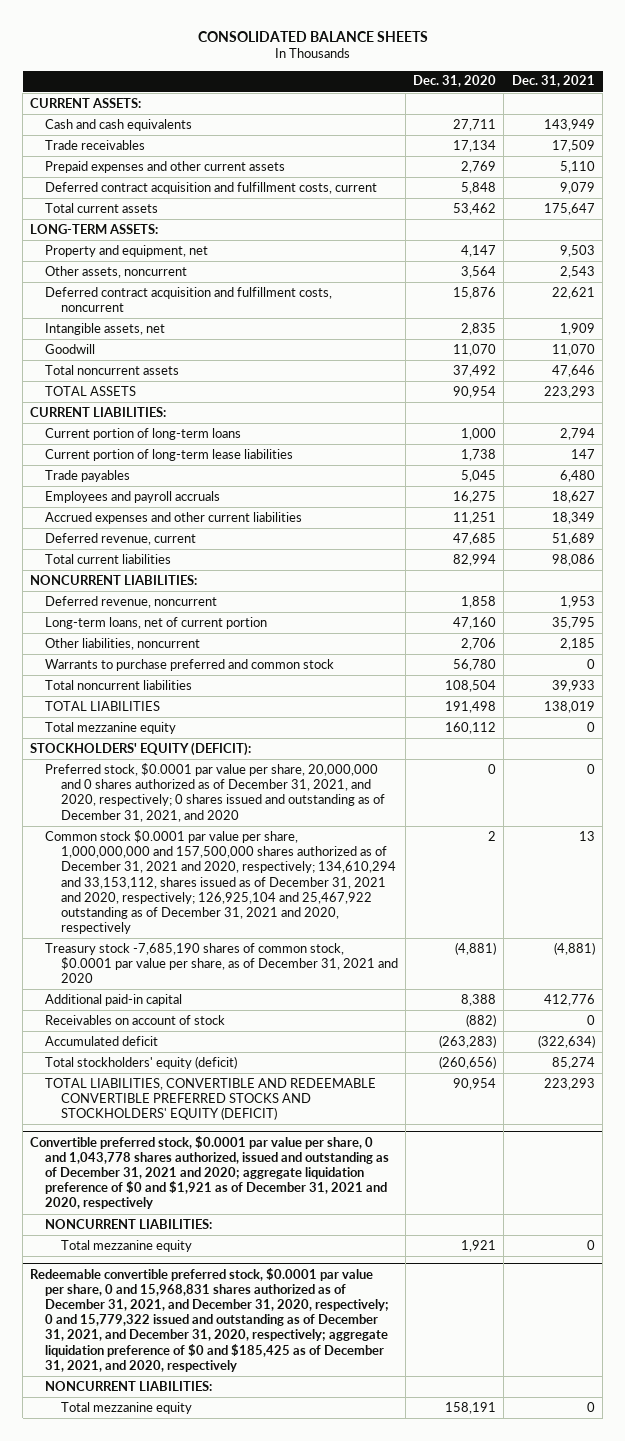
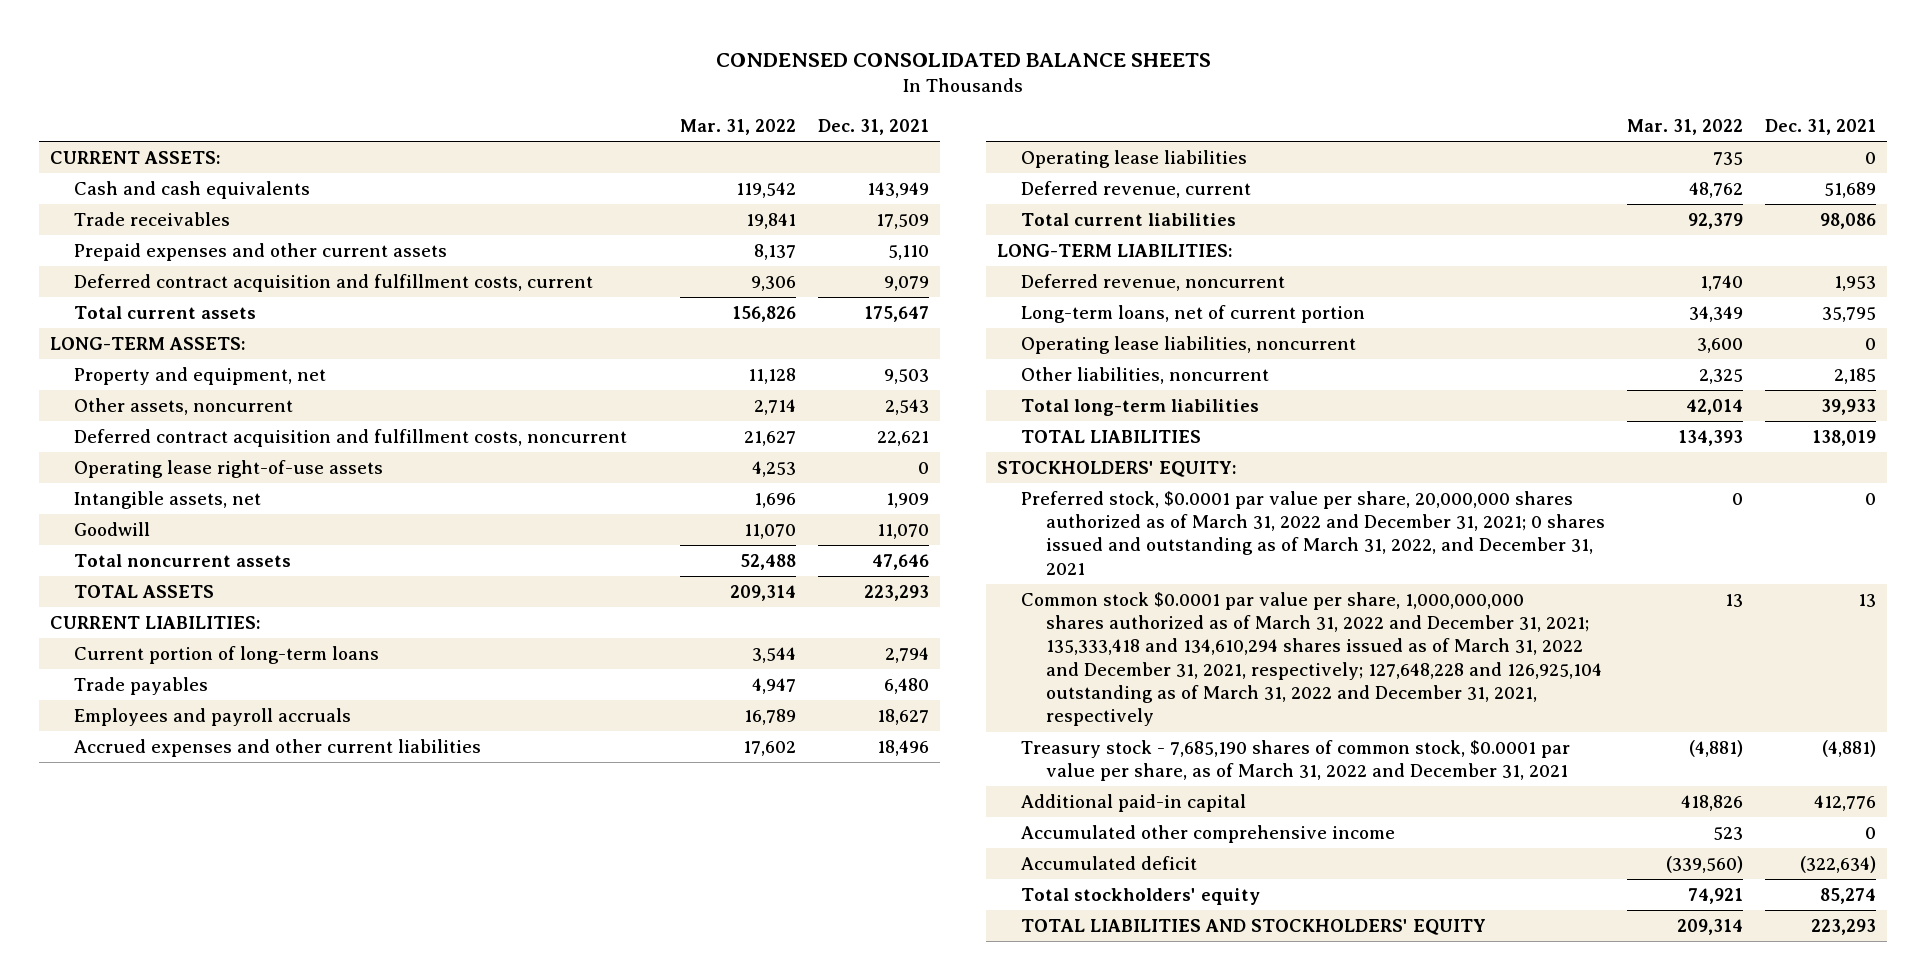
- CONSOLIDATED BALANCE SHEETS
+ CONDENSED CONSOLIDATED BALANCE SHEETS
- | Dec. 31, 2020 | Dec. 31, 2021
+ | Mar. 31, 2022 | Dec. 31, 2021
+ Operating lease right-of-use assets | 4,253 | 0
- Current portion of long-term lease liabilities | 1,738 | 147
- Accrued expenses and other current liabilities | 11,251 | 18,349
+ Accrued expenses and other current liabilities | 17,602 | 18,496
+ Operating lease liabilities | 735 | 0
- NONCURRENT LIABILITIES:
+ LONG-TERM LIABILITIES:
+ Operating lease liabilities, noncurrent | 3,600 | 0
- Warrants to purchase preferred and common stock | 56,780 | 0
- Total noncurrent liabilities | 108,504 | 39,933
+ Total long-term liabilities | 42,014 | 39,933
- Total mezzanine equity | 160,112 | 0
- STOCKHOLDERS' EQUITY (DEFICIT):
- Preferred stock, $0.0001 par value per share, 20,000,000 and 0 shares authorized as of December 31, 2021, and 2020, respectively; 0 shares issued and outstanding as of December 31, 2021, and 2020 | 0 | 0
- Common stock $0.0001 par value per share, 1,000,000,000 and 157,500,000 shares authorized as of December 31, 2021 and 2020, respectively; 134,610,294 and 33,153,112, shares issued as of December 31, 2021 and 2020, respectively; 126,925,104 and 25,467,922 outstanding as of December 31, 2021 and 2020, respectively | 2 | 13
- Treasury stock -7,685,190 shares of common stock, $0.0001 par value per share, as of December 31, 2021 and 2020 | (4,881) | (4,881)
+ STOCKHOLDERS' EQUITY:
+ Preferred stock, $0.0001 par value per share, 20,000,000 shares authorized as of March 31, 2022 and December 31, 2021; 0 shares issued and outstanding as of March 31, 2022, and December 31, 2021 | 0 | 0
+ Common stock $0.0001 par value per share, 1,000,000,000 shares authorized as of March 31, 2022 and December 31, 2021; 135,333,418 and 134,610,294 shares issued as of March 31, 2022 and December 31, 2021, respectively; 127,648,228 and 126,925,104 outstanding as of March 31, 2022 and December 31, 2021, respectively | 13 | 13
+ Treasury stock - 7,685,190 shares of common stock, $0.0001 par value per share, as of March 31, 2022 and December 31, 2021 | (4,881) | (4,881)
- Receivables on account of stock | (882) | 0
+ Accumulated other comprehensive income | 523 | 0
- Total stockholders' equity (deficit) | (260,656) | 85,274
- TOTAL LIABILITIES, CONVERTIBLE AND REDEEMABLE CONVERTIBLE PREFERRED STOCKS AND STOCKHOLDERS' EQUITY (DEFICIT) | 90,954 | 223,293
- Convertible preferred stock, $0.0001 par value per share, 0 and 1,043,778 shares authorized, issued and outstanding as of December 31, 2021 and 2020; aggregate liquidation preference of $0 and $1,921 as of December 31, 2021 and 2020, respectively
- NONCURRENT LIABILITIES:
- Total mezzanine equity | 1,921 | 0
- Redeemable convertible preferred stock, $0.0001 par value per share, 0 and 15,968,831 shares authorized as of December 31, 2021, and December 31, 2020, respectively; 0 and 15,779,322 issued and outstanding as of December 31, 2021, and December 31, 2020, respectively; aggregate liquidation preference of $0 and $185,425 as of December 31, 2021, and 2020, respectively
- NONCURRENT LIABILITIES:
- Total mezzanine equity | 158,191 | 0
+ Total stockholders' equity | 74,921 | 85,274
+ TOTAL LIABILITIES AND STOCKHOLDERS' EQUITY | 209,314 | 223,293

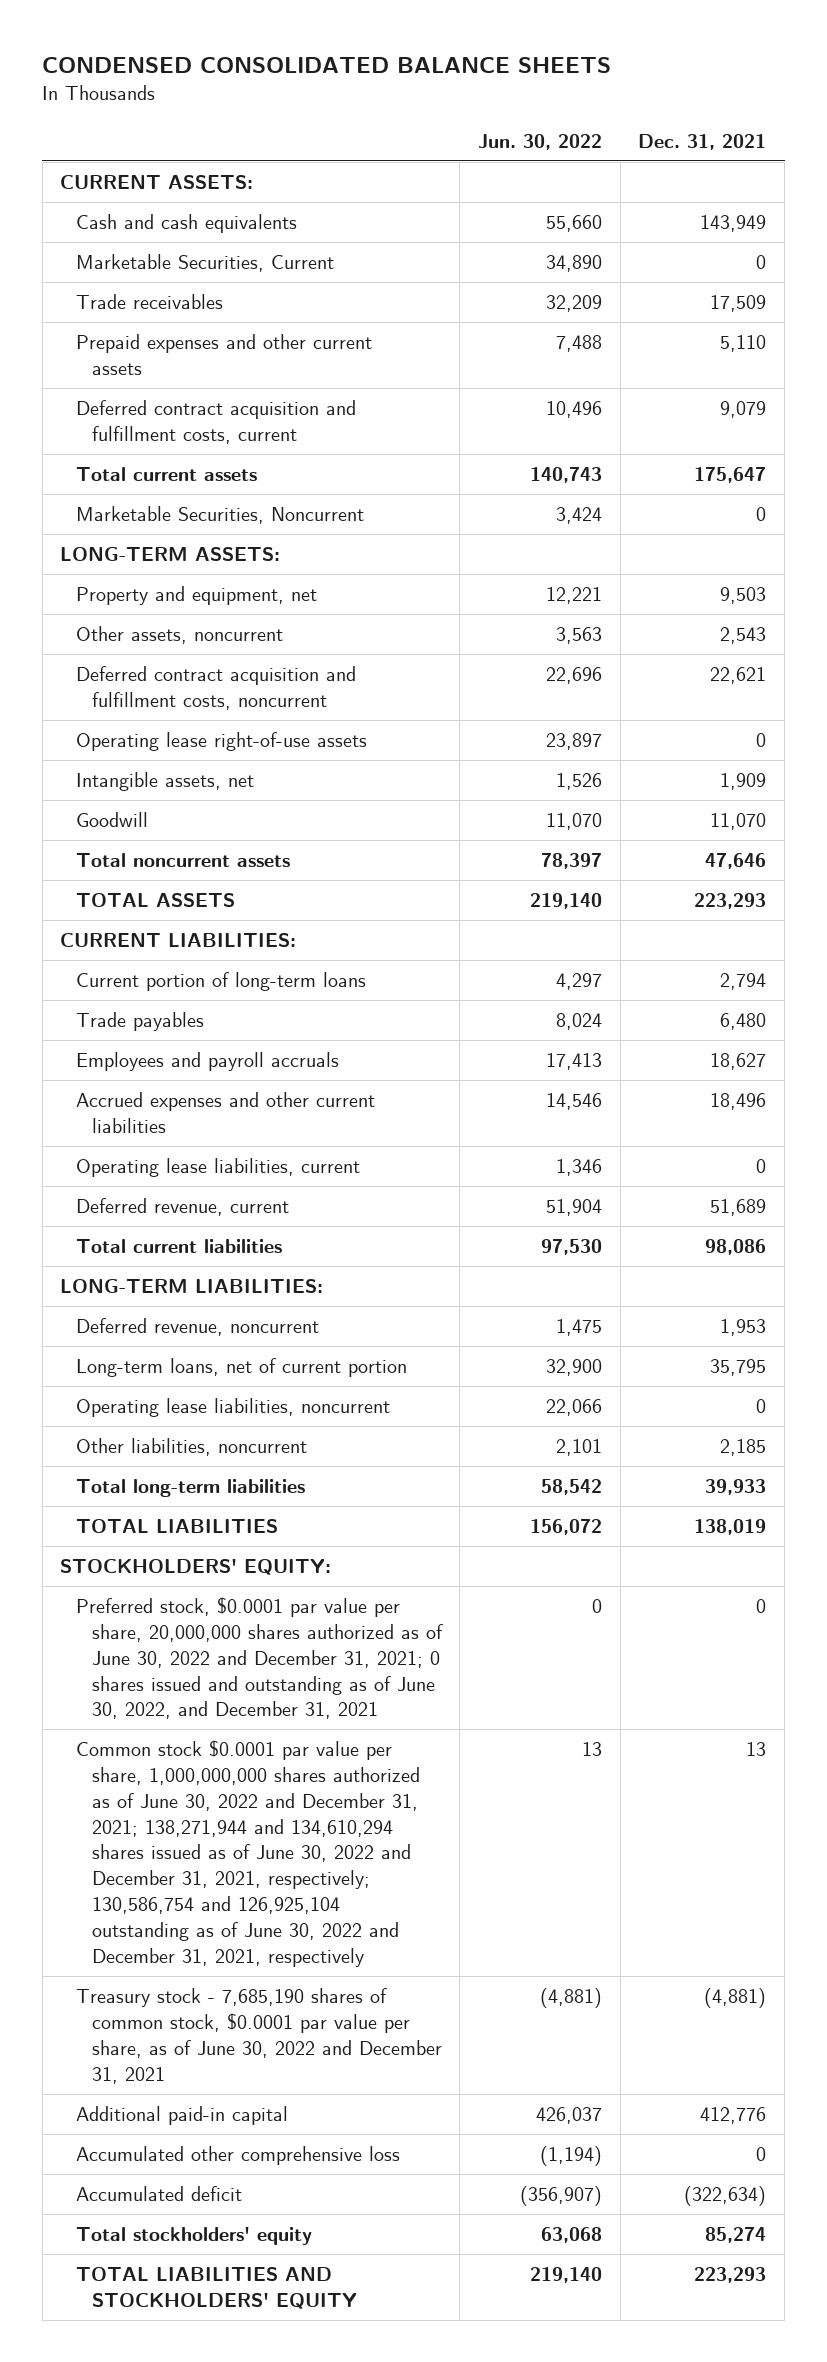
- | Mar. 31, 2022 | Dec. 31, 2021
+ | Jun. 30, 2022 | Dec. 31, 2021
+ Marketable Securities, Current | 34,890 | 0
+ Marketable Securities, Noncurrent | 3,424 | 0
- Operating lease liabilities | 735 | 0
+ Operating lease liabilities, current | 1,346 | 0
- Preferred stock, $0.0001 par value per share, 20,000,000 shares authorized as of March 31, 2022 and December 31, 2021; 0 shares issued and outstanding as of March 31, 2022, and December 31, 2021 | 0 | 0
- Common stock $0.0001 par value per share, 1,000,000,000 shares authorized as of March 31, 2022 and December 31, 2021; 135,333,418 and 134,610,294 shares issued as of March 31, 2022 and December 31, 2021, respectively; 127,648,228 and 126,925,104 outstanding as of March 31, 2022 and December 31, 2021, respectively | 13 | 13
- Treasury stock - 7,685,190 shares of common stock, $0.0001 par value per share, as of March 31, 2022 and December 31, 2021 | (4,881) | (4,881)
+ Preferred stock, $0.0001 par value per share, 20,000,000 shares authorized as of June 30, 2022 and December 31, 2021; 0 shares issued and outstanding as of June 30, 2022, and December 31, 2021 | 0 | 0
+ Common stock $0.0001 par value per share, 1,000,000,000 shares authorized as of June 30, 2022 and December 31, 2021; 138,271,944 and 134,610,294 shares issued as of June 30, 2022 and December 31, 2021, respectively; 130,586,754 and 126,925,104 outstanding as of June 30, 2022 and December 31, 2021, respectively | 13 | 13
+ Treasury stock - 7,685,190 shares of common stock, $0.0001 par value per share, as of June 30, 2022 and December 31, 2021 | (4,881) | (4,881)
- Accumulated other comprehensive income | 523 | 0
+ Accumulated other comprehensive loss | (1,194) | 0

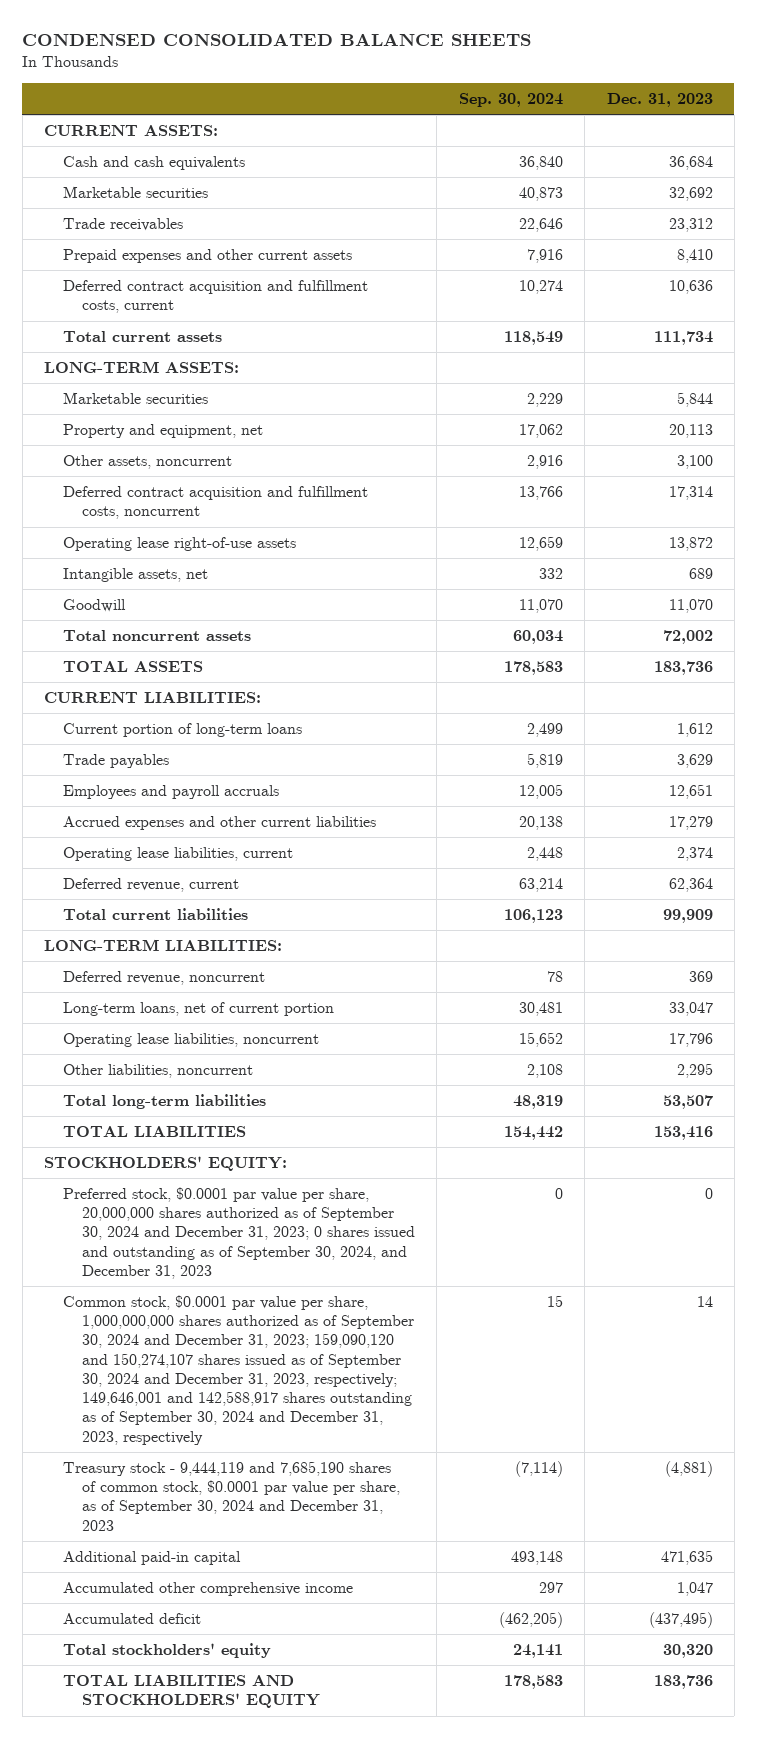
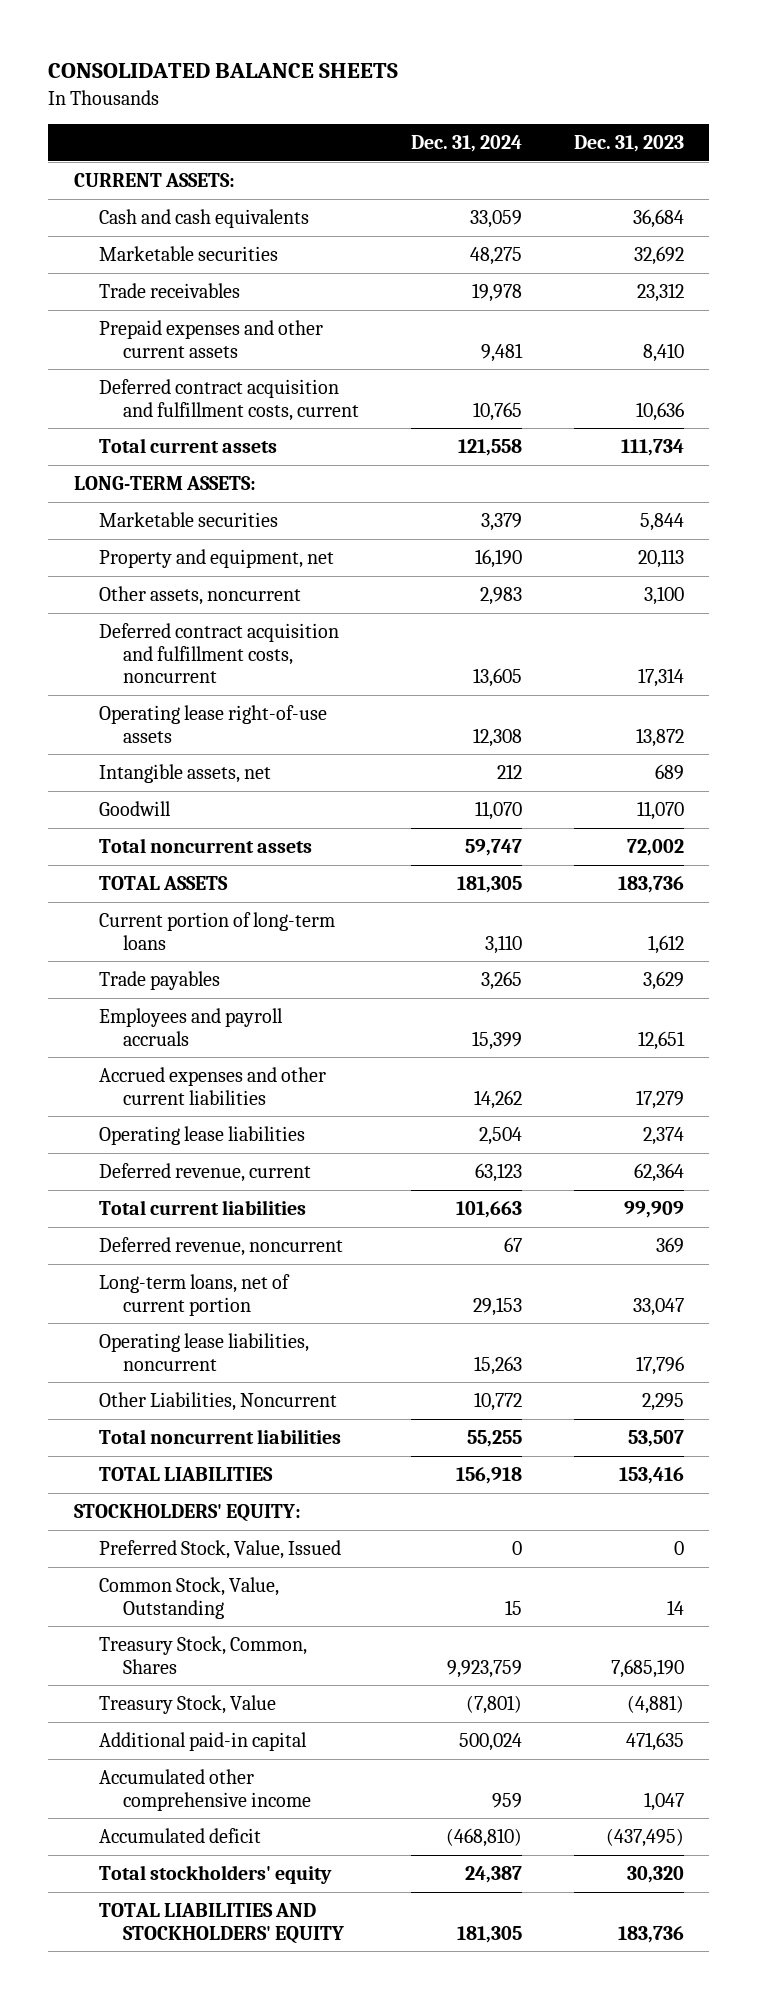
- CONDENSED CONSOLIDATED BALANCE SHEETS
+ CONSOLIDATED BALANCE SHEETS
- | Sep. 30, 2024 | Dec. 31, 2023
+ | Dec. 31, 2024 | Dec. 31, 2023
- CURRENT LIABILITIES:
- Operating lease liabilities, current | 2,448 | 2,374
+ Operating lease liabilities | 2,504 | 2,374
- LONG-TERM LIABILITIES:
- Other liabilities, noncurrent | 2,108 | 2,295
- Total long-term liabilities | 48,319 | 53,507
+ Other Liabilities, Noncurrent | 10,772 | 2,295
+ Total noncurrent liabilities | 55,255 | 53,507
- Preferred stock, $0.0001 par value per share, 20,000,000 shares authorized as of September 30, 2024 and December 31, 2023; 0 shares issued and outstanding as of September 30, 2024, and December 31, 2023 | 0 | 0
- Common stock, $0.0001 par value per share, 1,000,000,000 shares authorized as of September 30, 2024 and December 31, 2023; 159,090,120 and 150,274,107 shares issued as of September 30, 2024 and December 31, 2023, respectively; 149,646,001 and 142,588,917 shares outstanding as of September 30, 2024 and December 31, 2023, respectively | 15 | 14
- Treasury stock - 9,444,119 and 7,685,190 shares of common stock, $0.0001 par value per share, as of September 30, 2024 and December 31, 2023 | (7,114) | (4,881)
+ Preferred Stock, Value, Issued | 0 | 0
+ Common Stock, Value, Outstanding | 15 | 14
+ Treasury Stock, Common, Shares | 9,923,759 | 7,685,190
+ Treasury Stock, Value | (7,801) | (4,881)

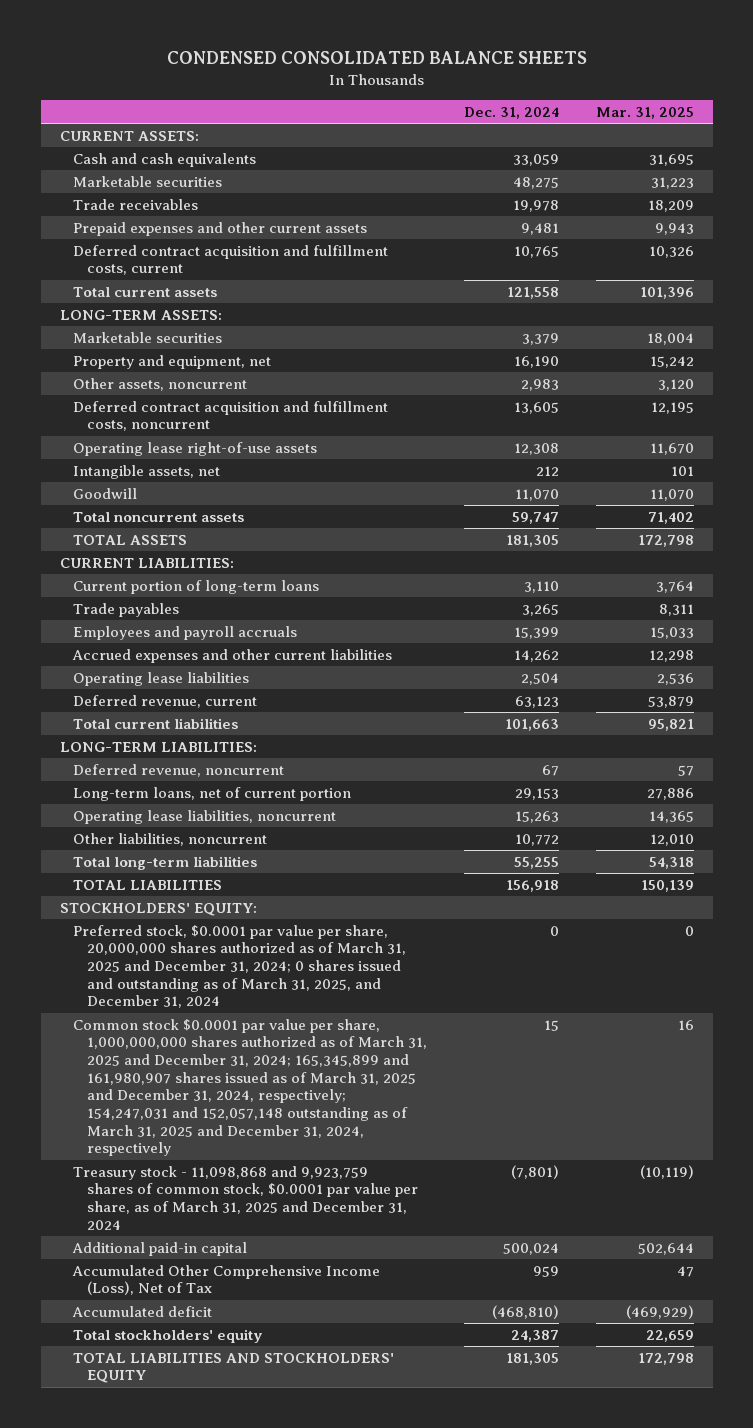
- CONSOLIDATED BALANCE SHEETS
+ CONDENSED CONSOLIDATED BALANCE SHEETS
- | Dec. 31, 2024 | Dec. 31, 2023
+ | Dec. 31, 2024 | Mar. 31, 2025
+ CURRENT LIABILITIES:
+ LONG-TERM LIABILITIES:
- Other Liabilities, Noncurrent | 10,772 | 2,295
- Total noncurrent liabilities | 55,255 | 53,507
+ Other liabilities, noncurrent | 10,772 | 12,010
+ Total long-term liabilities | 55,255 | 54,318
- Preferred Stock, Value, Issued | 0 | 0
- Common Stock, Value, Outstanding | 15 | 14
- Treasury Stock, Common, Shares | 9,923,759 | 7,685,190
- Treasury Stock, Value | (7,801) | (4,881)
+ Preferred stock, $0.0001 par value per share, 20,000,000 shares authorized as of March 31, 2025 and December 31, 2024; 0 shares issued and outstanding as of March 31, 2025, and December 31, 2024 | 0 | 0
+ Common stock $0.0001 par value per share, 1,000,000,000 shares authorized as of March 31, 2025 and December 31, 2024; 165,345,899 and 161,980,907 shares issued as of March 31, 2025 and December 31, 2024, respectively; 154,247,031 and 152,057,148 outstanding as of March 31, 2025 and December 31, 2024, respectively | 15 | 16
+ Treasury stock - 11,098,868 and 9,923,759 shares of common stock, $0.0001 par value per share, as of March 31, 2025 and December 31, 2024 | (7,801) | (10,119)
- Accumulated other comprehensive income | 959 | 1,047
+ Accumulated Other Comprehensive Income (Loss), Net of Tax | 959 | 47

